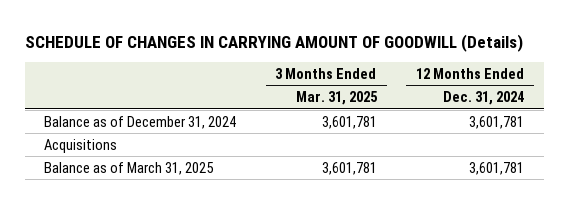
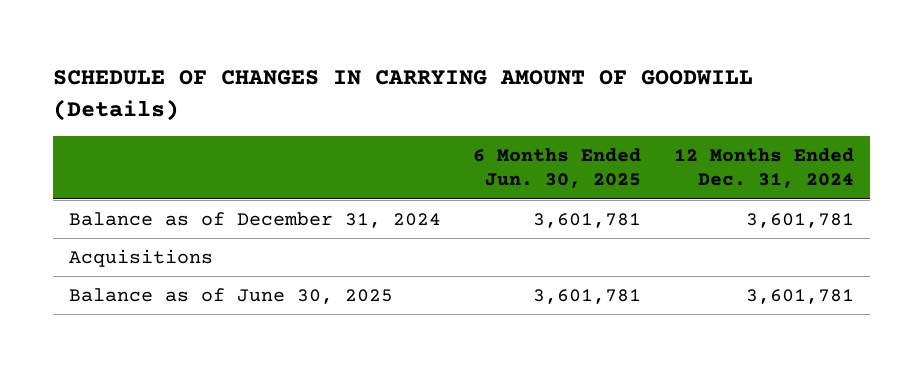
- | 3 Months Ended Mar. 31, 2025 | 12 Months Ended Dec. 31, 2024
+ | 6 Months Ended Jun. 30, 2025 | 12 Months Ended Dec. 31, 2024
- Balance as of March 31, 2025 | 3,601,781 | 3,601,781
+ Balance as of June 30, 2025 | 3,601,781 | 3,601,781

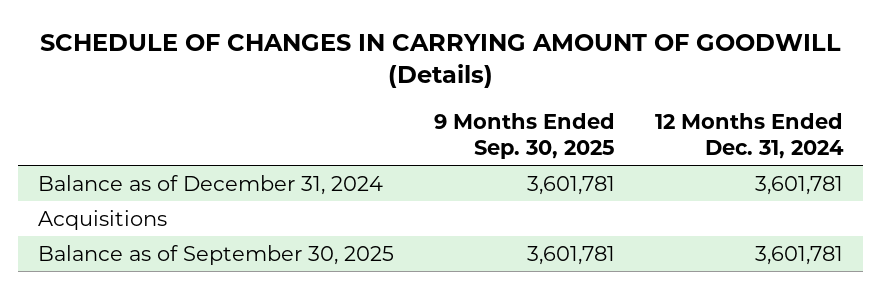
- | 6 Months Ended Jun. 30, 2025 | 12 Months Ended Dec. 31, 2024
+ | 9 Months Ended Sep. 30, 2025 | 12 Months Ended Dec. 31, 2024
- Balance as of June 30, 2025 | 3,601,781 | 3,601,781
+ Balance as of September 30, 2025 | 3,601,781 | 3,601,781

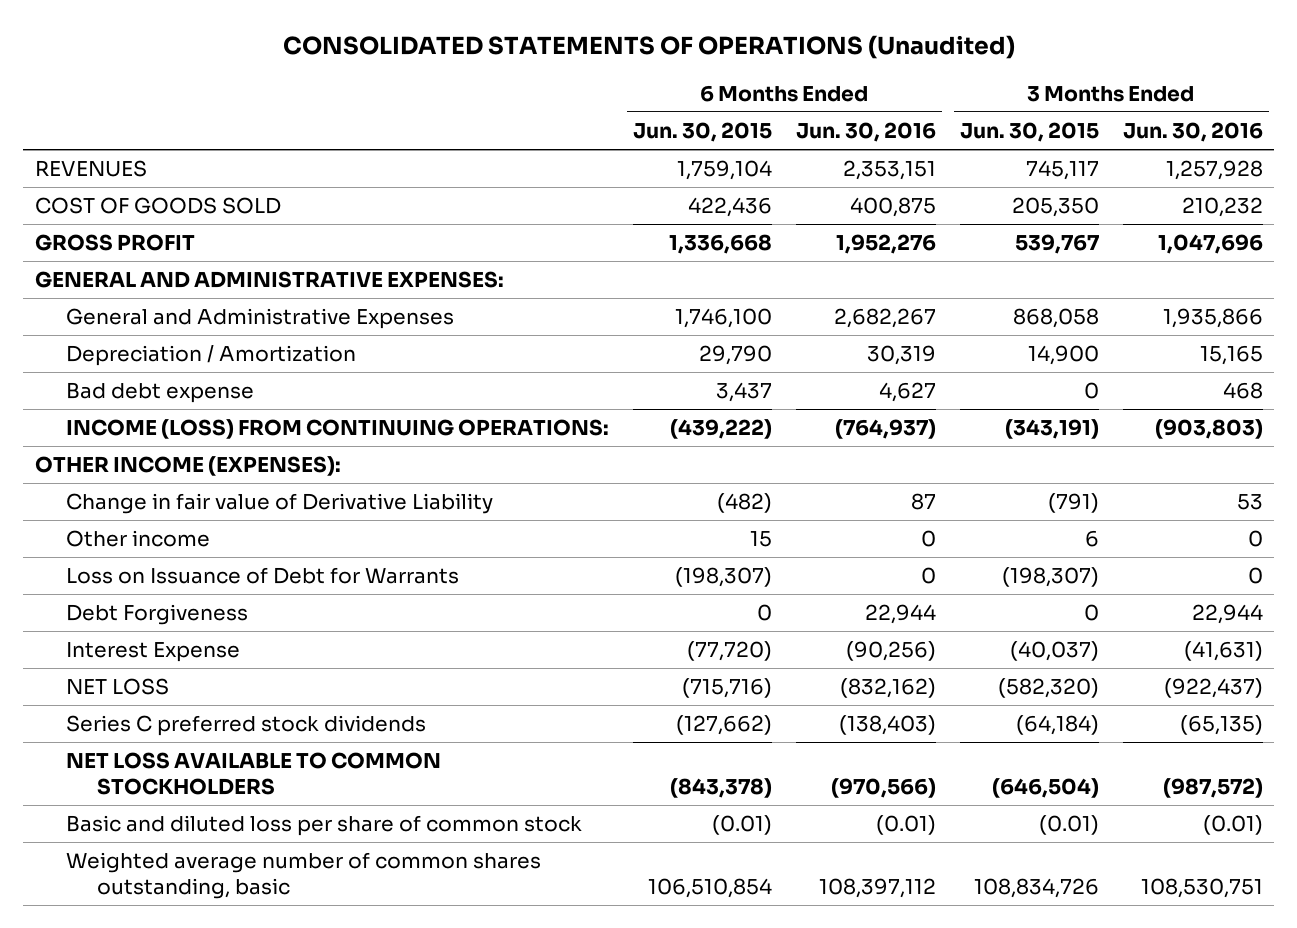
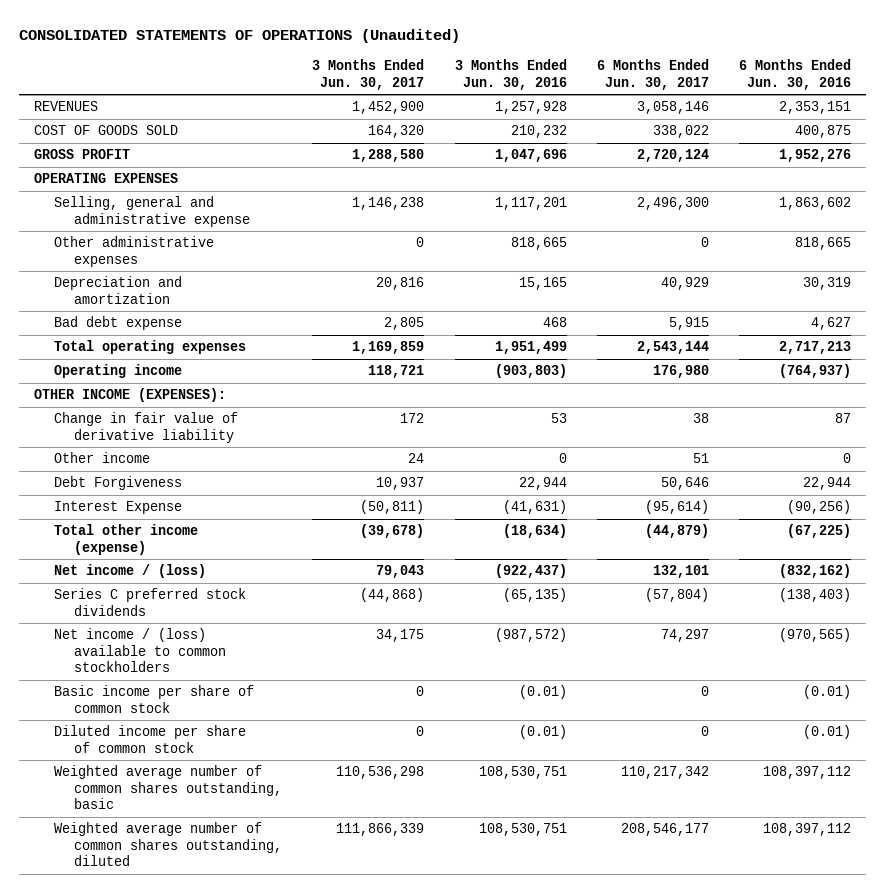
- | 6 Months Ended Jun. 30, 2015 | 6 Months Ended Jun. 30, 2016 | 3 Months Ended Jun. 30, 2015 | 3 Months Ended Jun. 30, 2016
+ | 3 Months Ended Jun. 30, 2017 | 3 Months Ended Jun. 30, 2016 | 6 Months Ended Jun. 30, 2017 | 6 Months Ended Jun. 30, 2016
- GENERAL AND ADMINISTRATIVE EXPENSES:
- General and Administrative Expenses | 1,746,100 | 2,682,267 | 868,058 | 1,935,866
- Depreciation / Amortization | 29,790 | 30,319 | 14,900 | 15,165
+ OPERATING EXPENSES
+ Selling, general and administrative expense | 1,146,238 | 1,117,201 | 2,496,300 | 1,863,602
+ Other administrative expenses | 0 | 818,665 | 0 | 818,665
+ Depreciation and amortization | 20,816 | 15,165 | 40,929 | 30,319
- INCOME (LOSS) FROM CONTINUING OPERATIONS: | (439,222) | (764,937) | (343,191) | (903,803)
+ Total operating expenses | 1,169,859 | 1,951,499 | 2,543,144 | 2,717,213
+ Operating income | 118,721 | (903,803) | 176,980 | (764,937)
- Change in fair value of Derivative Liability | (482) | 87 | (791) | 53
+ Change in fair value of derivative liability | 172 | 53 | 38 | 87
- Loss on Issuance of Debt for Warrants | (198,307) | 0 | (198,307) | 0
- NET LOSS | (715,716) | (832,162) | (582,320) | (922,437)
+ Total other income (expense) | (39,678) | (18,634) | (44,879) | (67,225)
+ Net income / (loss) | 79,043 | (922,437) | 132,101 | (832,162)
- NET LOSS AVAILABLE TO COMMON STOCKHOLDERS | (843,378) | (970,566) | (646,504) | (987,572)
- Basic and diluted loss per share of common stock | (0.01) | (0.01) | (0.01) | (0.01)
+ Net income / (loss) available to common stockholders | 34,175 | (987,572) | 74,297 | (970,565)
+ Basic income per share of common stock | 0 | (0.01) | 0 | (0.01)
+ Diluted income per share of common stock | 0 | (0.01) | 0 | (0.01)
+ Weighted average number of common shares outstanding, diluted | 111,866,339 | 108,530,751 | 208,546,177 | 108,397,112

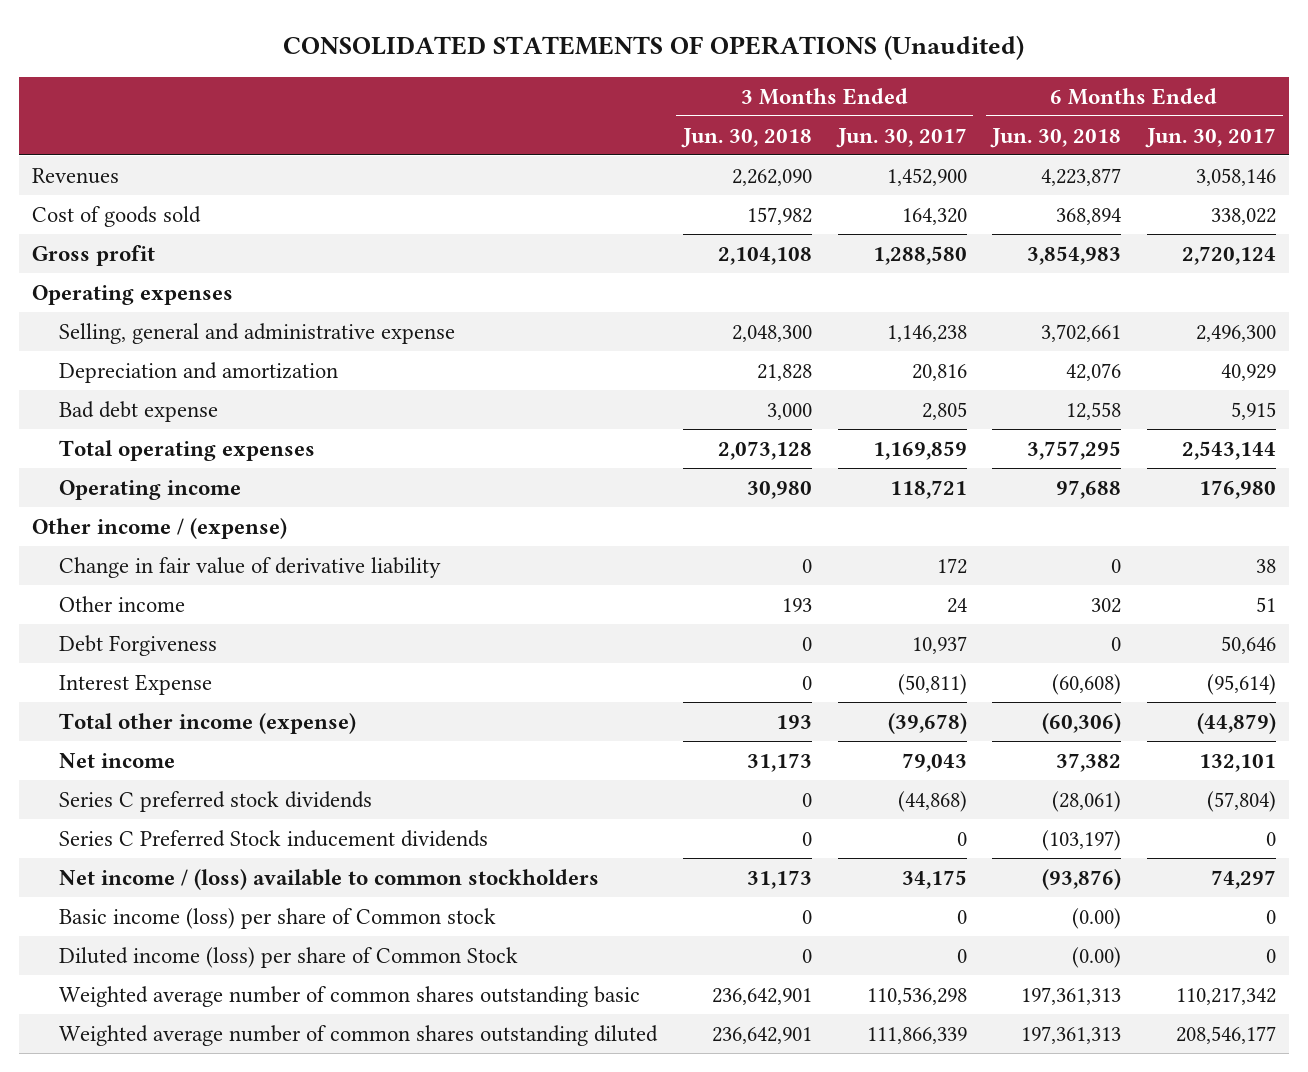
- | 3 Months Ended Jun. 30, 2017 | 3 Months Ended Jun. 30, 2016 | 6 Months Ended Jun. 30, 2017 | 6 Months Ended Jun. 30, 2016
+ | 3 Months Ended Jun. 30, 2018 | 3 Months Ended Jun. 30, 2017 | 6 Months Ended Jun. 30, 2018 | 6 Months Ended Jun. 30, 2017
- REVENUES | 1,452,900 | 1,257,928 | 3,058,146 | 2,353,151
- COST OF GOODS SOLD | 164,320 | 210,232 | 338,022 | 400,875
- GROSS PROFIT | 1,288,580 | 1,047,696 | 2,720,124 | 1,952,276
- OPERATING EXPENSES
+ Revenues | 2,262,090 | 1,452,900 | 4,223,877 | 3,058,146
+ Cost of goods sold | 157,982 | 164,320 | 368,894 | 338,022
+ Gross profit | 2,104,108 | 1,288,580 | 3,854,983 | 2,720,124
+ Operating expenses
- Other administrative expenses | 0 | 818,665 | 0 | 818,665
- OTHER INCOME (EXPENSES):
+ Other income / (expense)
- Net income / (loss) | 79,043 | (922,437) | 132,101 | (832,162)
+ Net income | 31,173 | 79,043 | 37,382 | 132,101
+ Series C Preferred Stock inducement dividends | 0 | 0 | (103,197) | 0
- Basic income per share of common stock | 0 | (0.01) | 0 | (0.01)
- Diluted income per share of common stock | 0 | (0.01) | 0 | (0.01)
- Weighted average number of common shares outstanding, basic | 110,536,298 | 108,530,751 | 110,217,342 | 108,397,112
- Weighted average number of common shares outstanding, diluted | 111,866,339 | 108,530,751 | 208,546,177 | 108,397,112
+ Basic income (loss) per share of Common stock | 0 | 0 | (0.00) | 0
+ Diluted income (loss) per share of Common Stock | 0 | 0 | (0.00) | 0
+ Weighted average number of common shares outstanding basic | 236,642,901 | 110,536,298 | 197,361,313 | 110,217,342
+ Weighted average number of common shares outstanding diluted | 236,642,901 | 111,866,339 | 197,361,313 | 208,546,177

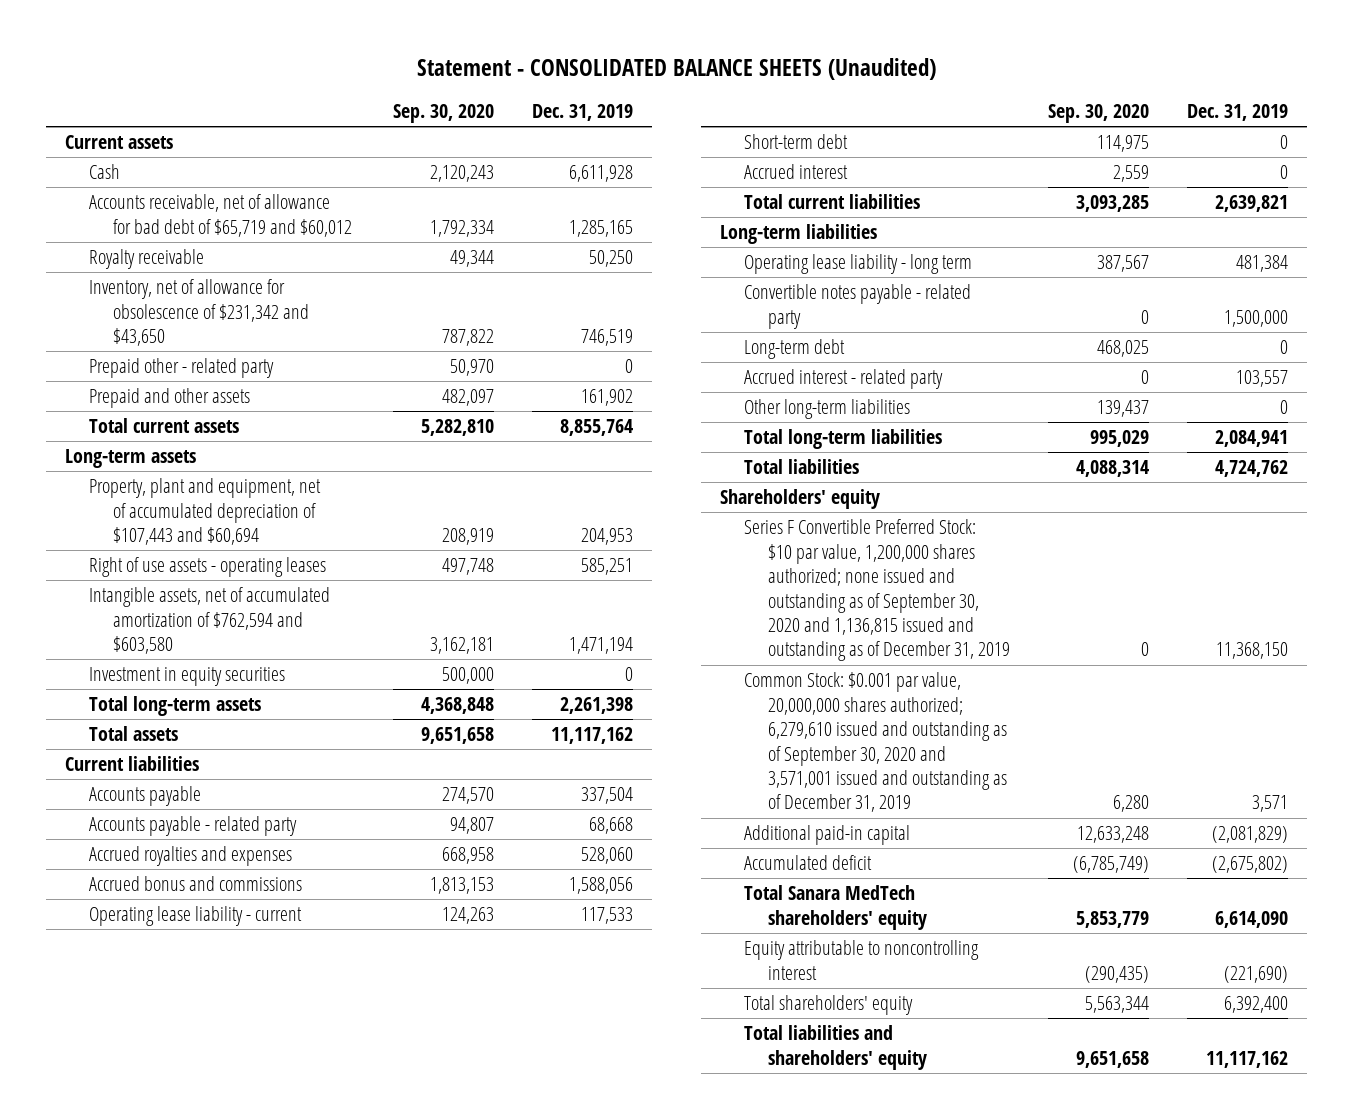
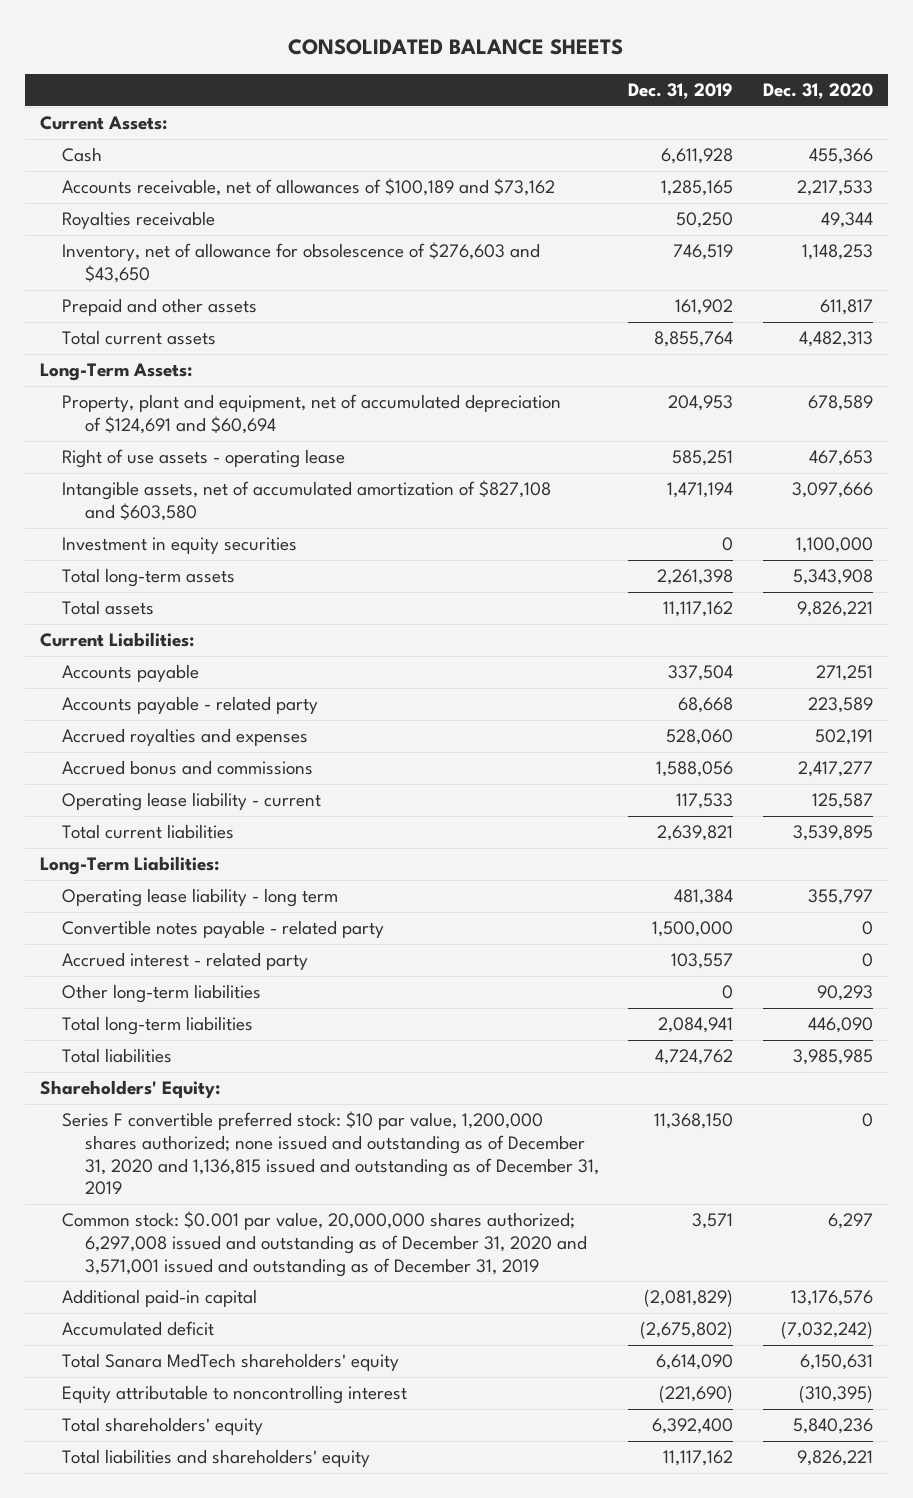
- Statement - CONSOLIDATED BALANCE SHEETS (Unaudited)
+ CONSOLIDATED BALANCE SHEETS
- | Sep. 30, 2020 | Dec. 31, 2019
+ | Dec. 31, 2019 | Dec. 31, 2020
- Current assets
+ Current Assets:
- Accounts receivable, net of allowance for bad debt of $65,719 and $60,012 | 1,792,334 | 1,285,165
- Royalty receivable | 49,344 | 50,250
- Inventory, net of allowance for obsolescence of $231,342 and $43,650 | 787,822 | 746,519
- Prepaid other - related party | 50,970 | 0
+ Accounts receivable, net of allowances of $100,189 and $73,162 | 1,285,165 | 2,217,533
+ Royalties receivable | 50,250 | 49,344
+ Inventory, net of allowance for obsolescence of $276,603 and $43,650 | 746,519 | 1,148,253
- Long-term assets
- Property, plant and equipment, net of accumulated depreciation of $107,443 and $60,694 | 208,919 | 204,953
- Right of use assets - operating leases | 497,748 | 585,251
- Intangible assets, net of accumulated amortization of $762,594 and $603,580 | 3,162,181 | 1,471,194
+ Long-Term Assets:
+ Property, plant and equipment, net of accumulated depreciation of $124,691 and $60,694 | 204,953 | 678,589
+ Right of use assets - operating lease | 585,251 | 467,653
+ Intangible assets, net of accumulated amortization of $827,108 and $603,580 | 1,471,194 | 3,097,666
- Current liabilities
+ Current Liabilities:
- Short-term debt | 114,975 | 0
- Accrued interest | 2,559 | 0
- Long-term liabilities
+ Long-Term Liabilities:
- Long-term debt | 468,025 | 0
- Shareholders' equity
- Series F Convertible Preferred Stock: $10 par value, 1,200,000 shares authorized; none issued and outstanding as of September 30, 2020 and 1,136,815 issued and outstanding as of December 31, 2019 | 0 | 11,368,150
- Common Stock: $0.001 par value, 20,000,000 shares authorized; 6,279,610 issued and outstanding as of September 30, 2020 and 3,571,001 issued and outstanding as of December 31, 2019 | 6,280 | 3,571
+ Shareholders' Equity:
+ Series F convertible preferred stock: $10 par value, 1,200,000 shares authorized; none issued and outstanding as of December 31, 2020 and 1,136,815 issued and outstanding as of December 31, 2019 | 11,368,150 | 0
+ Common stock: $0.001 par value, 20,000,000 shares authorized; 6,297,008 issued and outstanding as of December 31, 2020 and 3,571,001 issued and outstanding as of December 31, 2019 | 3,571 | 6,297

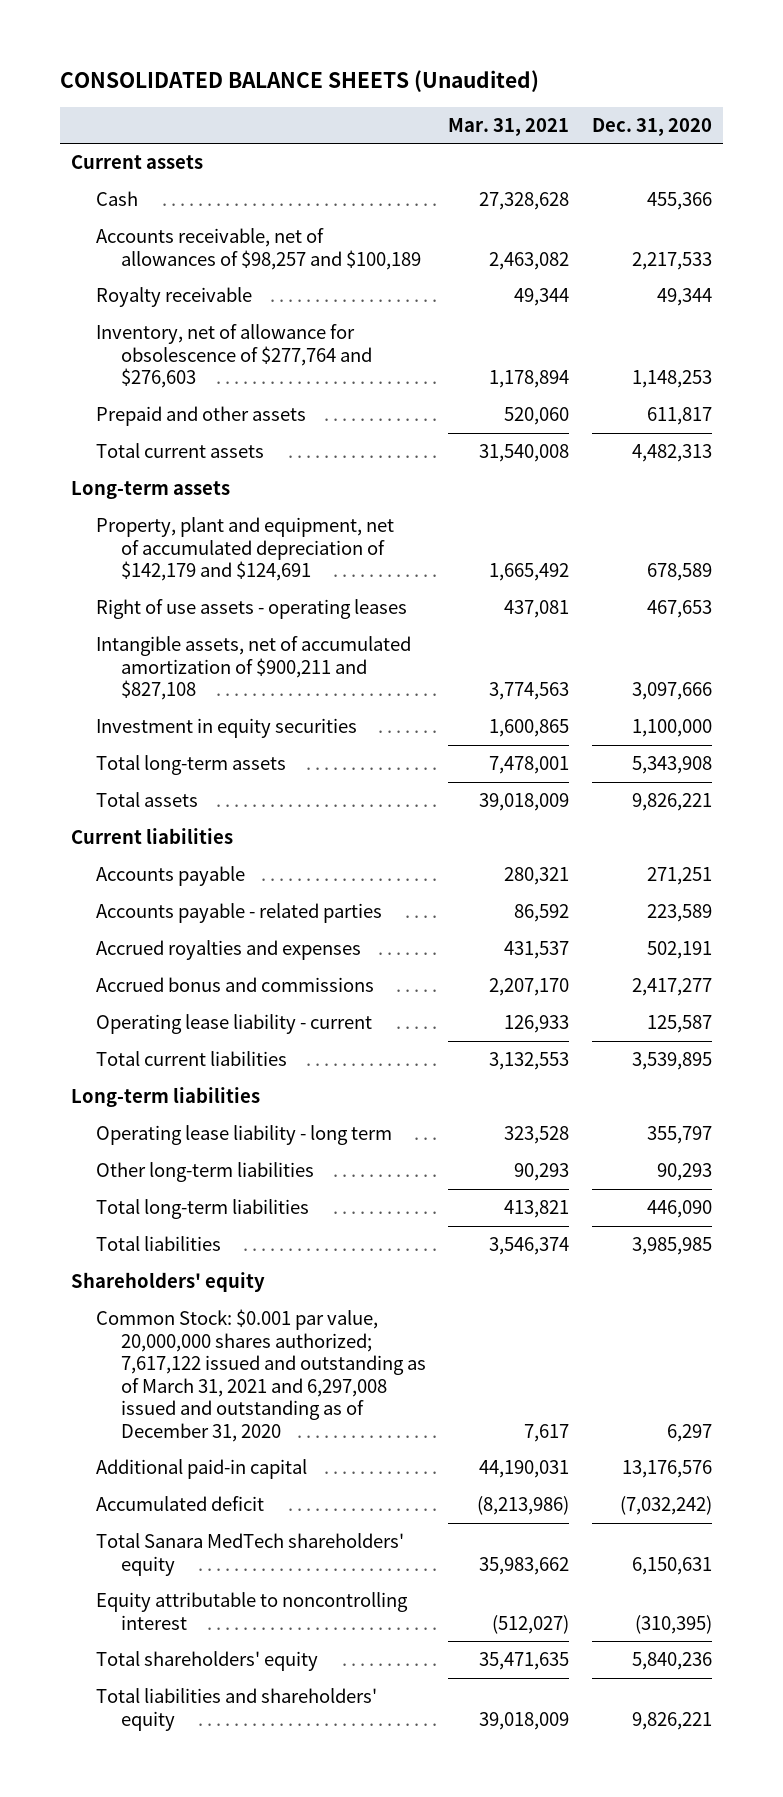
- CONSOLIDATED BALANCE SHEETS
+ CONSOLIDATED BALANCE SHEETS (Unaudited)
- | Dec. 31, 2019 | Dec. 31, 2020
+ | Mar. 31, 2021 | Dec. 31, 2020
- Current Assets:
+ Current assets
- Accounts receivable, net of allowances of $100,189 and $73,162 | 1,285,165 | 2,217,533
- Royalties receivable | 50,250 | 49,344
- Inventory, net of allowance for obsolescence of $276,603 and $43,650 | 746,519 | 1,148,253
+ Accounts receivable, net of allowances of $98,257 and $100,189 | 2,463,082 | 2,217,533
+ Royalty receivable | 49,344 | 49,344
+ Inventory, net of allowance for obsolescence of $277,764 and $276,603 | 1,178,894 | 1,148,253
- Long-Term Assets:
- Property, plant and equipment, net of accumulated depreciation of $124,691 and $60,694 | 204,953 | 678,589
- Right of use assets - operating lease | 585,251 | 467,653
- Intangible assets, net of accumulated amortization of $827,108 and $603,580 | 1,471,194 | 3,097,666
+ Long-term assets
+ Property, plant and equipment, net of accumulated depreciation of $142,179 and $124,691 | 1,665,492 | 678,589
+ Right of use assets - operating leases | 437,081 | 467,653
+ Intangible assets, net of accumulated amortization of $900,211 and $827,108 | 3,774,563 | 3,097,666
- Current Liabilities:
+ Current liabilities
- Accounts payable - related party | 68,668 | 223,589
+ Accounts payable - related parties | 86,592 | 223,589
- Long-Term Liabilities:
+ Long-term liabilities
- Convertible notes payable - related party | 1,500,000 | 0
- Accrued interest - related party | 103,557 | 0
- Shareholders' Equity:
- Series F convertible preferred stock: $10 par value, 1,200,000 shares authorized; none issued and outstanding as of December 31, 2020 and 1,136,815 issued and outstanding as of December 31, 2019 | 11,368,150 | 0
- Common stock: $0.001 par value, 20,000,000 shares authorized; 6,297,008 issued and outstanding as of December 31, 2020 and 3,571,001 issued and outstanding as of December 31, 2019 | 3,571 | 6,297
+ Shareholders' equity
+ Common Stock: $0.001 par value, 20,000,000 shares authorized; 7,617,122 issued and outstanding as of March 31, 2021 and 6,297,008 issued and outstanding as of December 31, 2020 | 7,617 | 6,297

